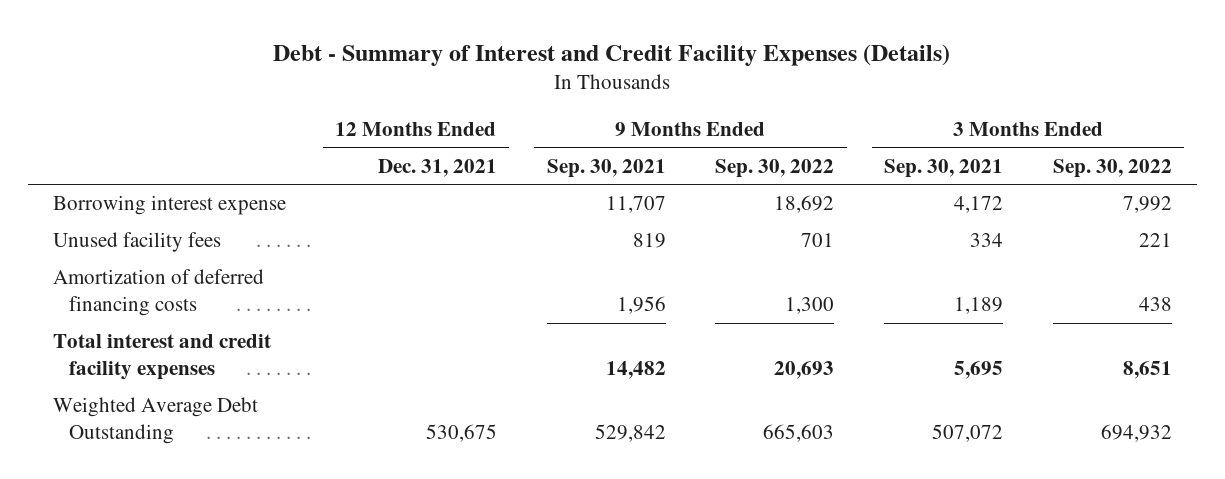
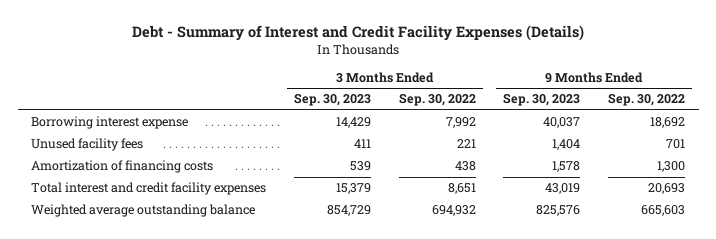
- | 12 Months Ended Dec. 31, 2021 | 9 Months Ended Sep. 30, 2021 | 9 Months Ended Sep. 30, 2022 | 3 Months Ended Sep. 30, 2021 | 3 Months Ended Sep. 30, 2022
+ | 3 Months Ended Sep. 30, 2023 | 3 Months Ended Sep. 30, 2022 | 9 Months Ended Sep. 30, 2023 | 9 Months Ended Sep. 30, 2022
- Amortization of deferred financing costs | | 1,956 | 1,300 | 1,189 | 438
+ Amortization of financing costs | 539 | 438 | 1,578 | 1,300
- Weighted Average Debt Outstanding | 530,675 | 529,842 | 665,603 | 507,072 | 694,932
+ Weighted average outstanding balance | 854,729 | 694,932 | 825,576 | 665,603

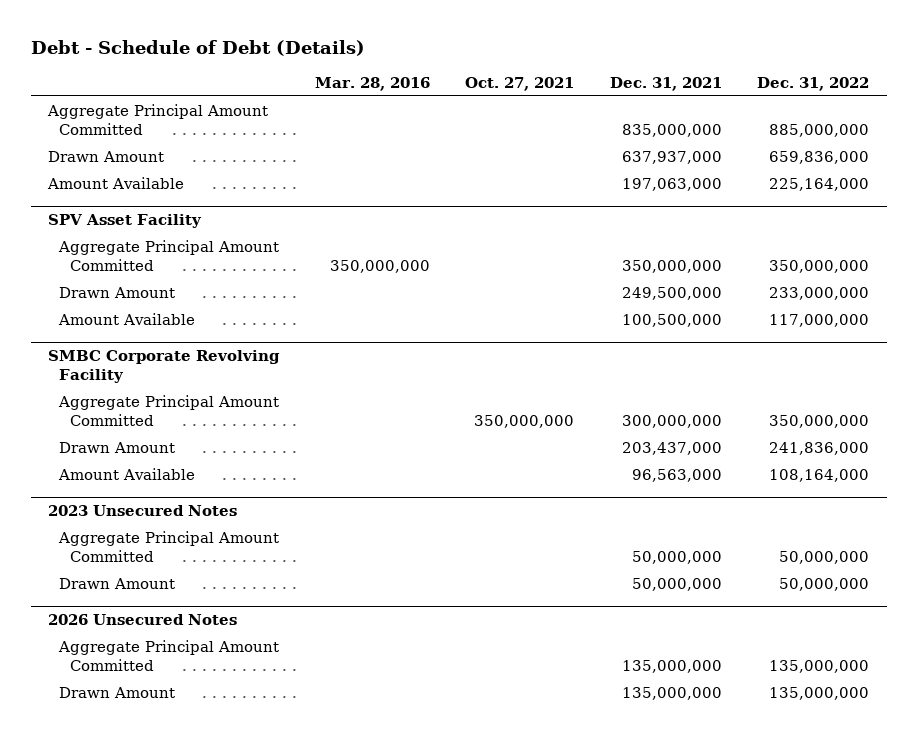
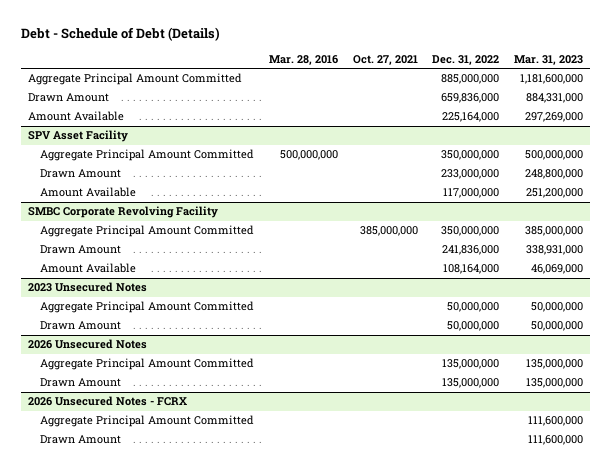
- | Mar. 28, 2016 | Oct. 27, 2021 | Dec. 31, 2021 | Dec. 31, 2022
+ | Mar. 28, 2016 | Oct. 27, 2021 | Dec. 31, 2022 | Mar. 31, 2023
@ SPV Asset Facility
- Aggregate Principal Amount Committed | 350,000,000 | | 350,000,000 | 350,000,000
+ Aggregate Principal Amount Committed | 500,000,000 | | 350,000,000 | 500,000,000
@ SMBC Corporate Revolving Facility
- Aggregate Principal Amount Committed | | 350,000,000 | 300,000,000 | 350,000,000
+ Aggregate Principal Amount Committed | | 385,000,000 | 350,000,000 | 385,000,000
+ 2026 Unsecured Notes - FCRX
+ Aggregate Principal Amount Committed | | | | 111,600,000
+ Drawn Amount | | | | 111,600,000

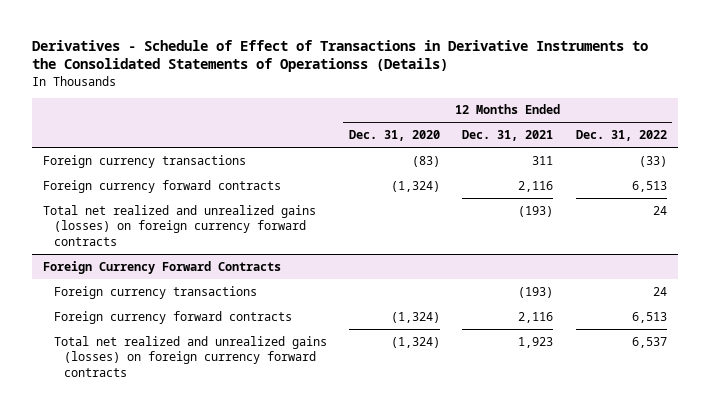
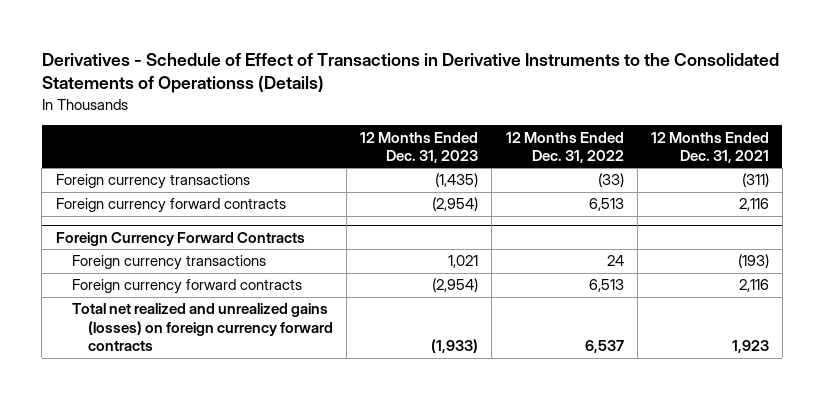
- | 12 Months Ended Dec. 31, 2020 | 12 Months Ended Dec. 31, 2021 | 12 Months Ended Dec. 31, 2022
+ | 12 Months Ended Dec. 31, 2023 | 12 Months Ended Dec. 31, 2022 | 12 Months Ended Dec. 31, 2021
- Foreign currency transactions | (83) | 311 | (33)
+ Foreign currency transactions | (1,435) | (33) | (311)
- Total net realized and unrealized gains (losses) on foreign currency forward contracts | | (193) | 24

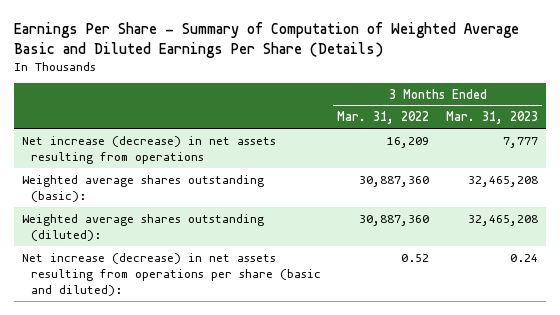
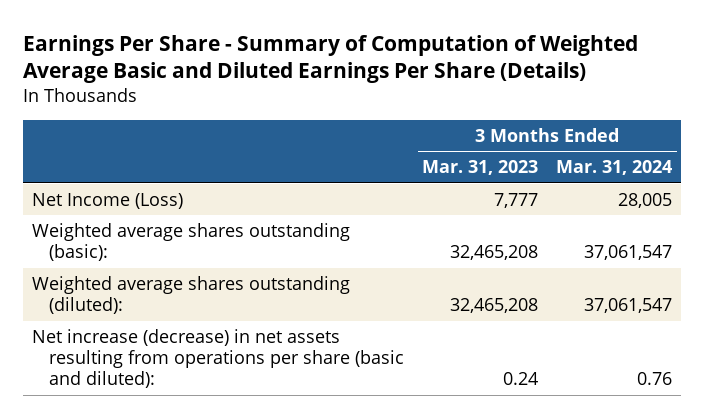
- | 3 Months Ended Mar. 31, 2022 | 3 Months Ended Mar. 31, 2023
+ | 3 Months Ended Mar. 31, 2023 | 3 Months Ended Mar. 31, 2024
- Net increase (decrease) in net assets resulting from operations | 16,209 | 7,777
+ Net Income (Loss) | 7,777 | 28,005

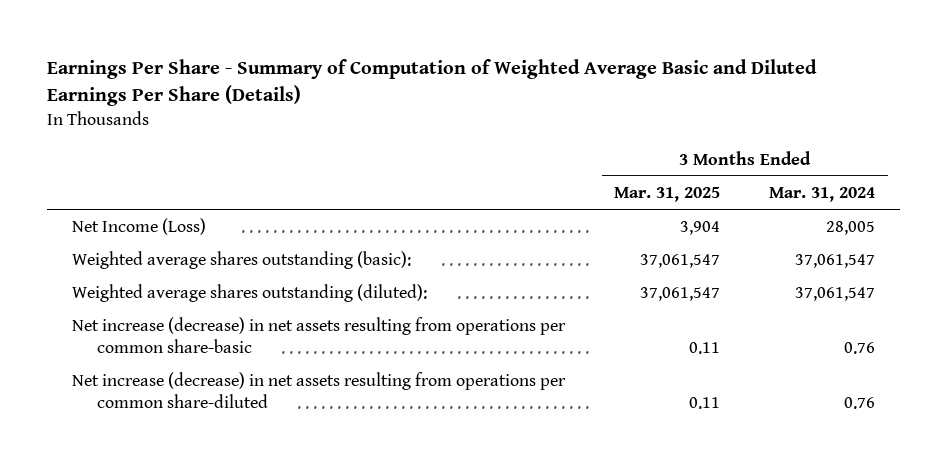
- | 3 Months Ended Mar. 31, 2023 | 3 Months Ended Mar. 31, 2024
+ | 3 Months Ended Mar. 31, 2025 | 3 Months Ended Mar. 31, 2024
- Net increase (decrease) in net assets resulting from operations per share (basic and diluted): | 0.24 | 0.76
+ Net increase (decrease) in net assets resulting from operations per common share-basic | 0.11 | 0.76
+ Net increase (decrease) in net assets resulting from operations per common share-diluted | 0.11 | 0.76

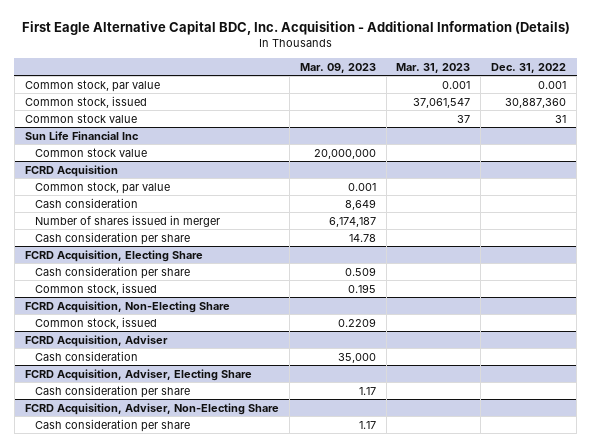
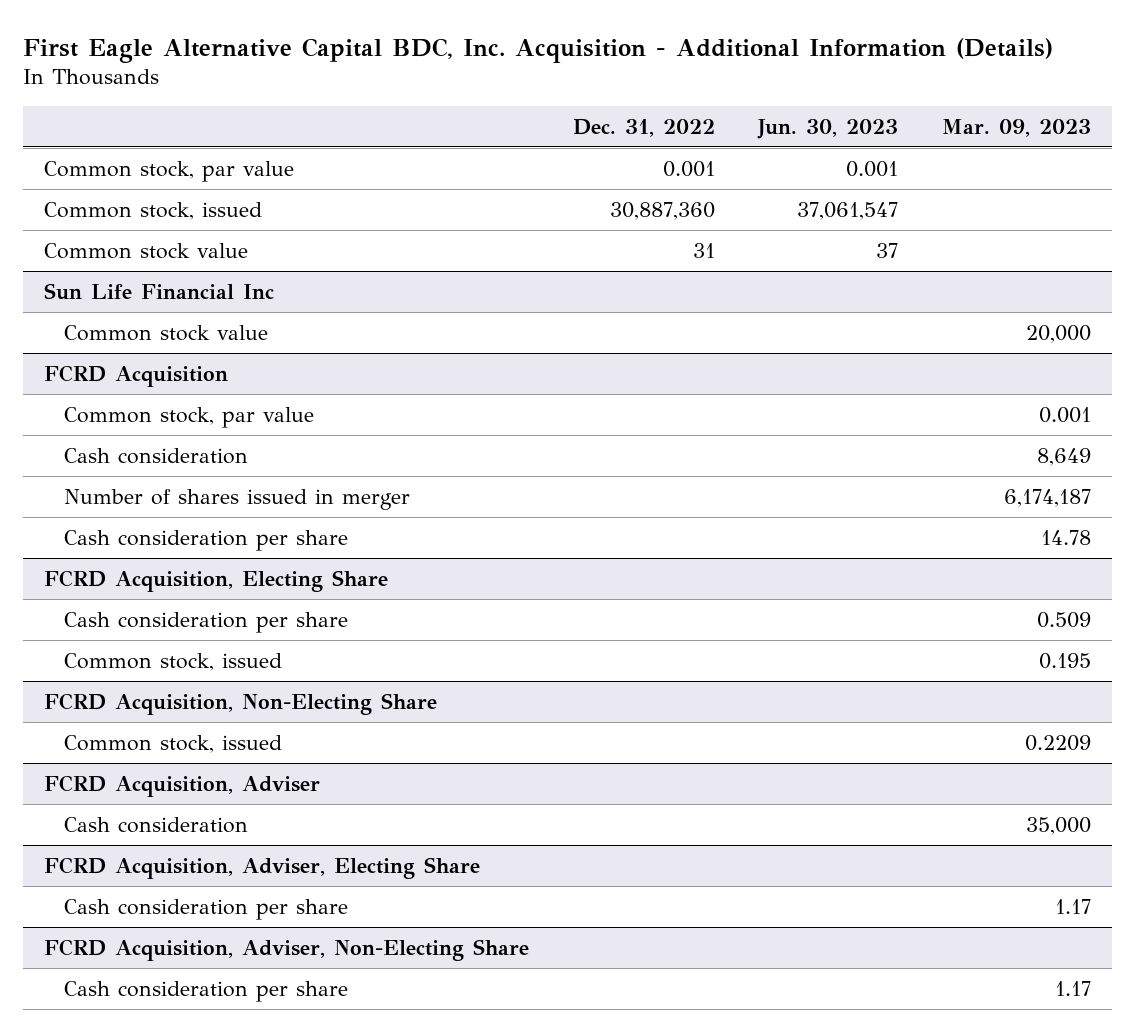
- | Mar. 09, 2023 | Mar. 31, 2023 | Dec. 31, 2022
+ | Dec. 31, 2022 | Jun. 30, 2023 | Mar. 09, 2023
@ Sun Life Financial Inc
- Common stock value | 20,000,000 | |
+ Common stock value | | | 20,000

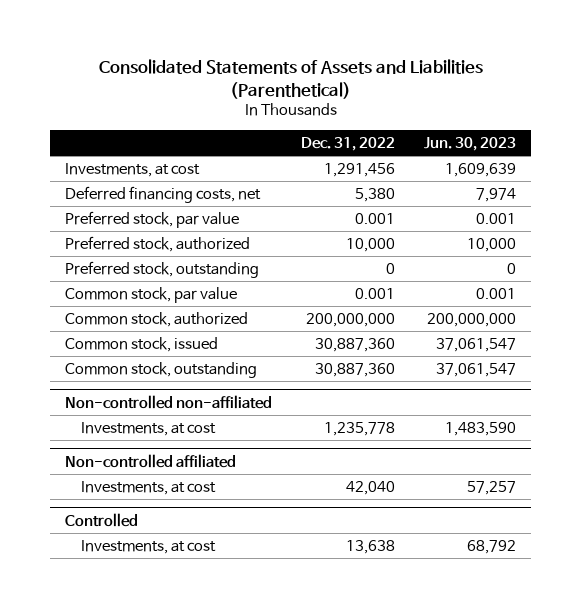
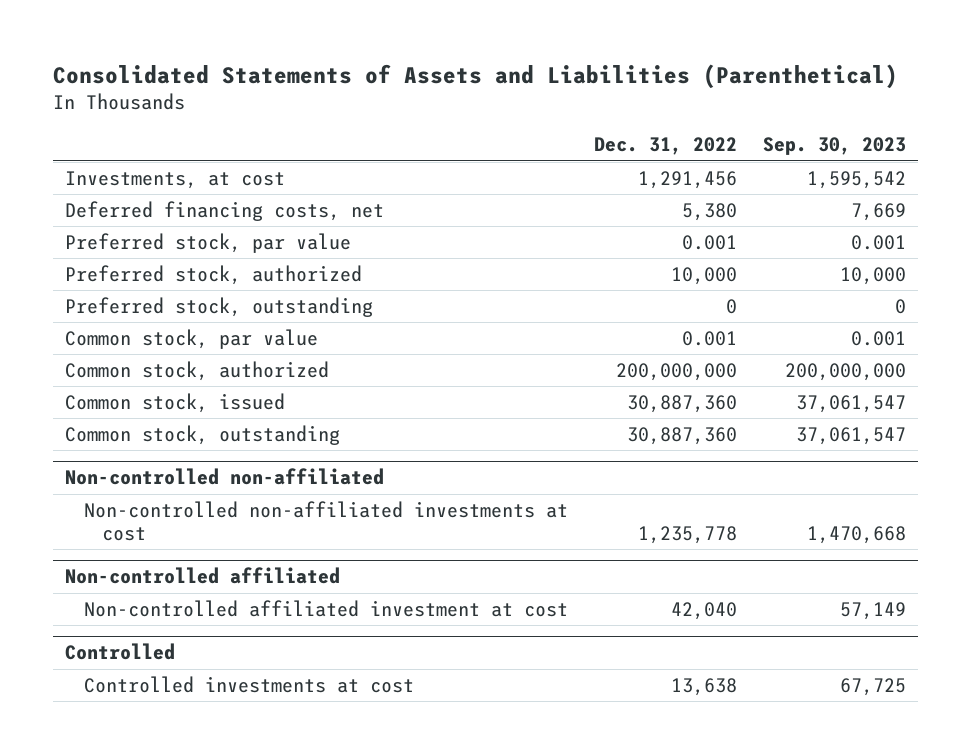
- | Dec. 31, 2022 | Jun. 30, 2023
+ | Dec. 31, 2022 | Sep. 30, 2023
@ Non-controlled non-affiliated
- Investments, at cost | 1,235,778 | 1,483,590
+ Non-controlled non-affiliated investments at cost | 1,235,778 | 1,470,668
@ Non-controlled affiliated
- Investments, at cost | 42,040 | 57,257
+ Non-controlled affiliated investment at cost | 42,040 | 57,149
@ Controlled
- Investments, at cost | 13,638 | 68,792
+ Controlled investments at cost | 13,638 | 67,725

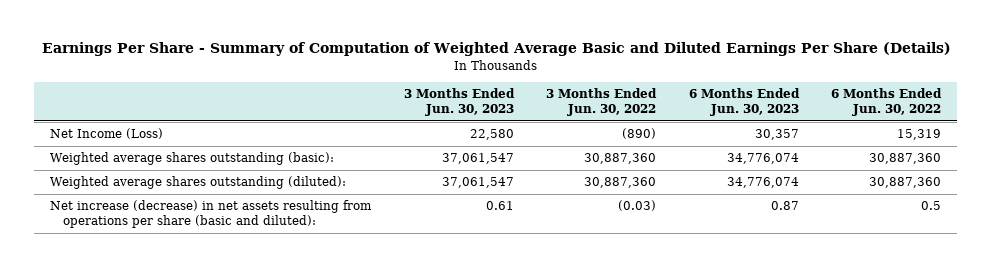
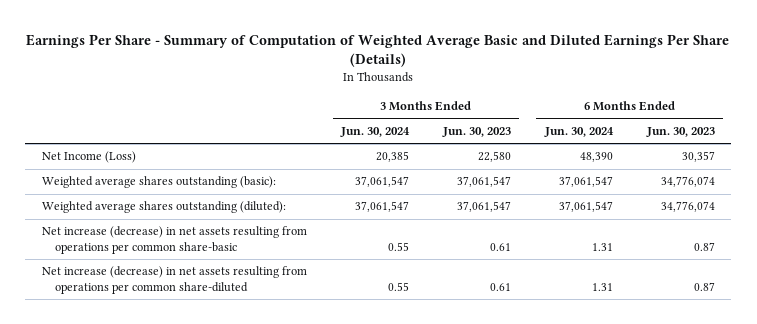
- | 3 Months Ended Jun. 30, 2023 | 3 Months Ended Jun. 30, 2022 | 6 Months Ended Jun. 30, 2023 | 6 Months Ended Jun. 30, 2022
+ | 3 Months Ended Jun. 30, 2024 | 3 Months Ended Jun. 30, 2023 | 6 Months Ended Jun. 30, 2024 | 6 Months Ended Jun. 30, 2023
- Net increase (decrease) in net assets resulting from operations per share (basic and diluted): | 0.61 | (0.03) | 0.87 | 0.5
+ Net increase (decrease) in net assets resulting from operations per common share-basic | 0.55 | 0.61 | 1.31 | 0.87
+ Net increase (decrease) in net assets resulting from operations per common share-diluted | 0.55 | 0.61 | 1.31 | 0.87

